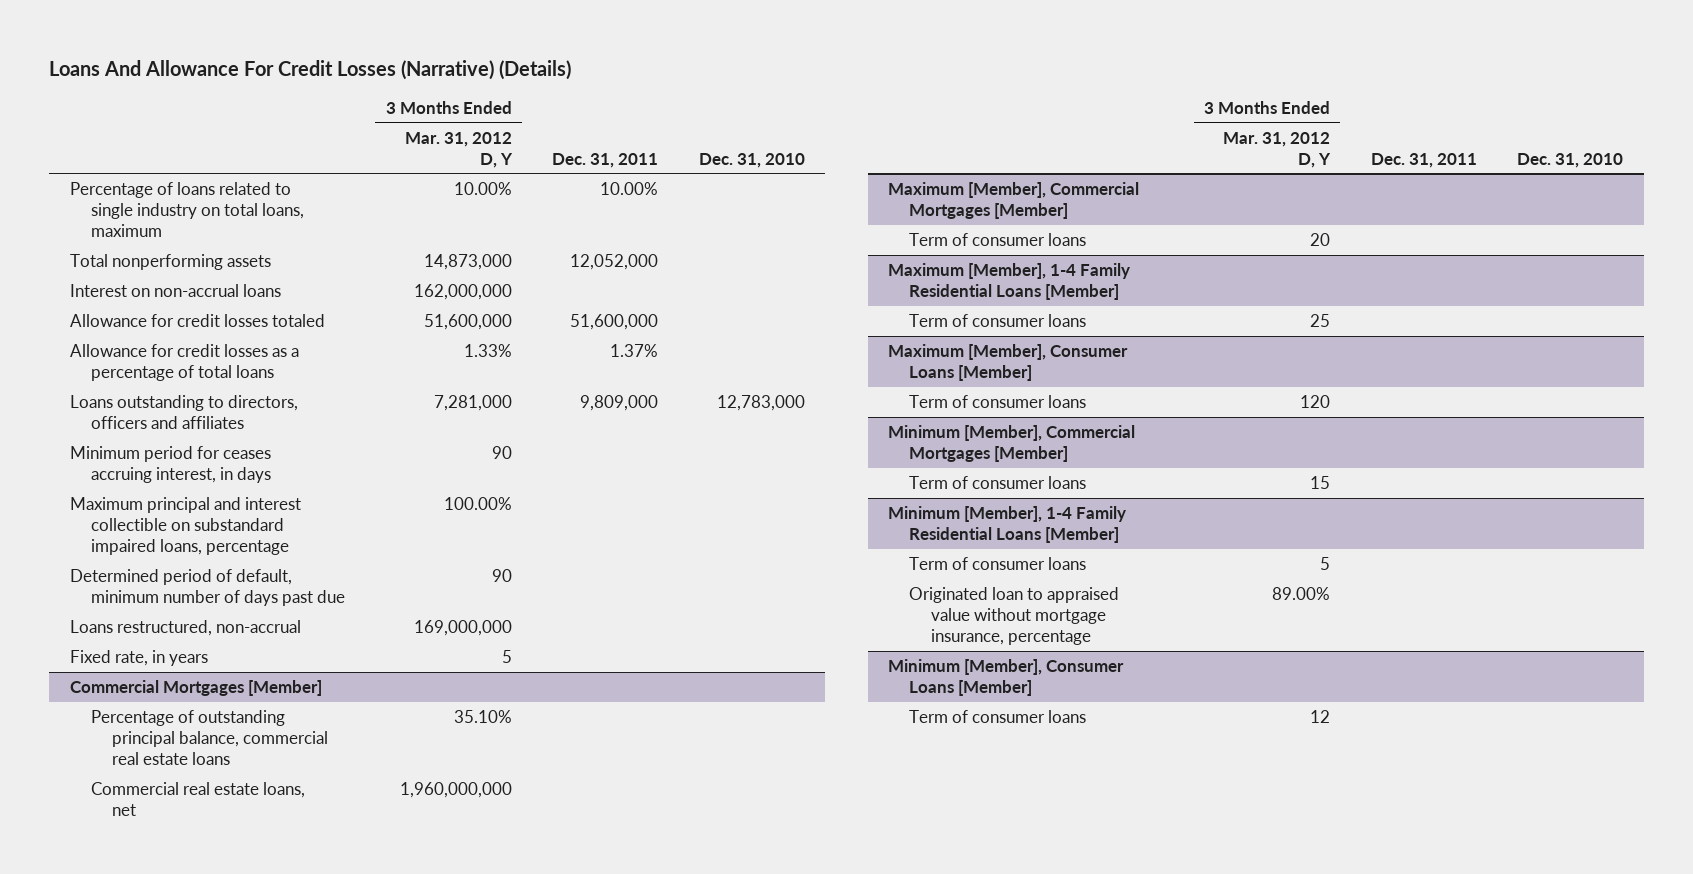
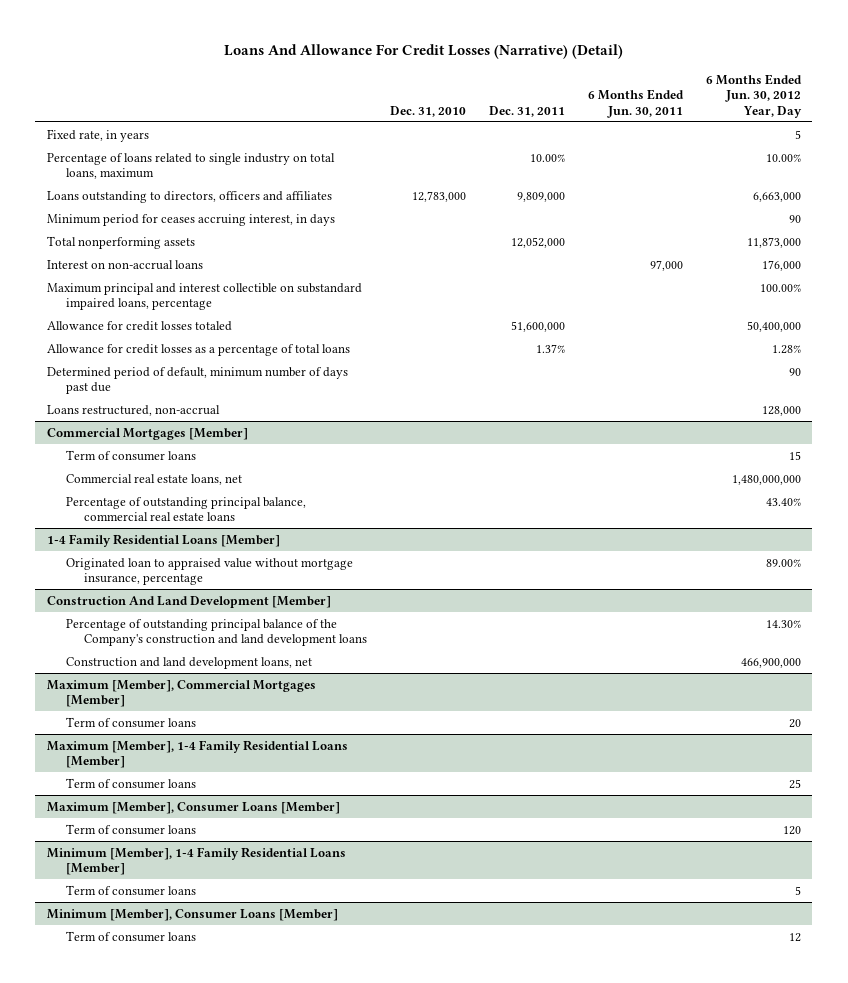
- Loans And Allowance For Credit Losses (Narrative) (Details)
+ Loans And Allowance For Credit Losses (Narrative) (Detail)
- | 3 Months Ended Mar. 31, 2012 D, Y | Dec. 31, 2011 | Dec. 31, 2010
+ | Dec. 31, 2010 | Dec. 31, 2011 | 6 Months Ended Jun. 30, 2011 | 6 Months Ended Jun. 30, 2012 Year, Day
moved up: Fixed rate, in years | | | | 5
moved up: Loans outstanding to directors, officers and affiliates | 12,783,000 | 9,809,000 | | 6,663,000
moved up: Minimum period for ceases accruing interest, in days | | | | 90
moved up: Maximum principal and interest collectible on substandard impaired loans, percentage | | | | 100.00%
@ Commercial Mortgages [Member]
+ Term of consumer loans | | | | 15
moved down: Percentage of outstanding principal balance, commercial real estate loans | | | | 43.40%
+ 1-4 Family Residential Loans [Member]
+ Originated loan to appraised value without mortgage insurance, percentage | | | | 89.00%
+ Construction And Land Development [Member]
+ Percentage of outstanding principal balance of the Company's construction and land development loans | | | | 14.30%
+ Construction and land development loans, net | | | | 466,900,000
- Minimum [Member], Commercial Mortgages [Member]
- Term of consumer loans | 15 | |
@ Minimum [Member], 1-4 Family Residential Loans [Member]
- Originated loan to appraised value without mortgage insurance, percentage | 89.00% | |

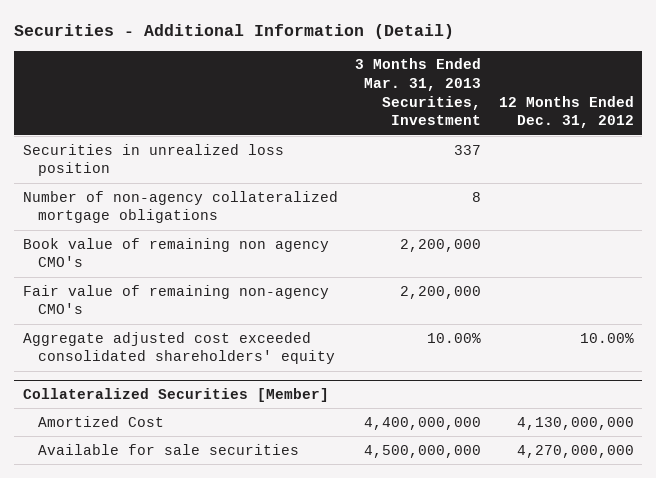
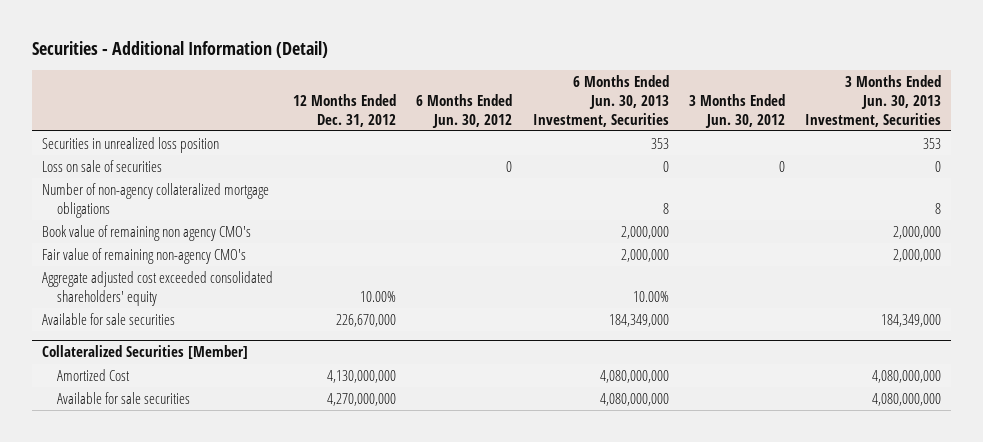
- | 3 Months Ended Mar. 31, 2013 Securities, Investment | 12 Months Ended Dec. 31, 2012
+ | 12 Months Ended Dec. 31, 2012 | 6 Months Ended Jun. 30, 2012 | 6 Months Ended Jun. 30, 2013 Investment, Securities | 3 Months Ended Jun. 30, 2012 | 3 Months Ended Jun. 30, 2013 Investment, Securities
+ Loss on sale of securities | | 0 | 0 | 0 | 0
+ Available for sale securities | 226,670,000 | | 184,349,000 | | 184,349,000

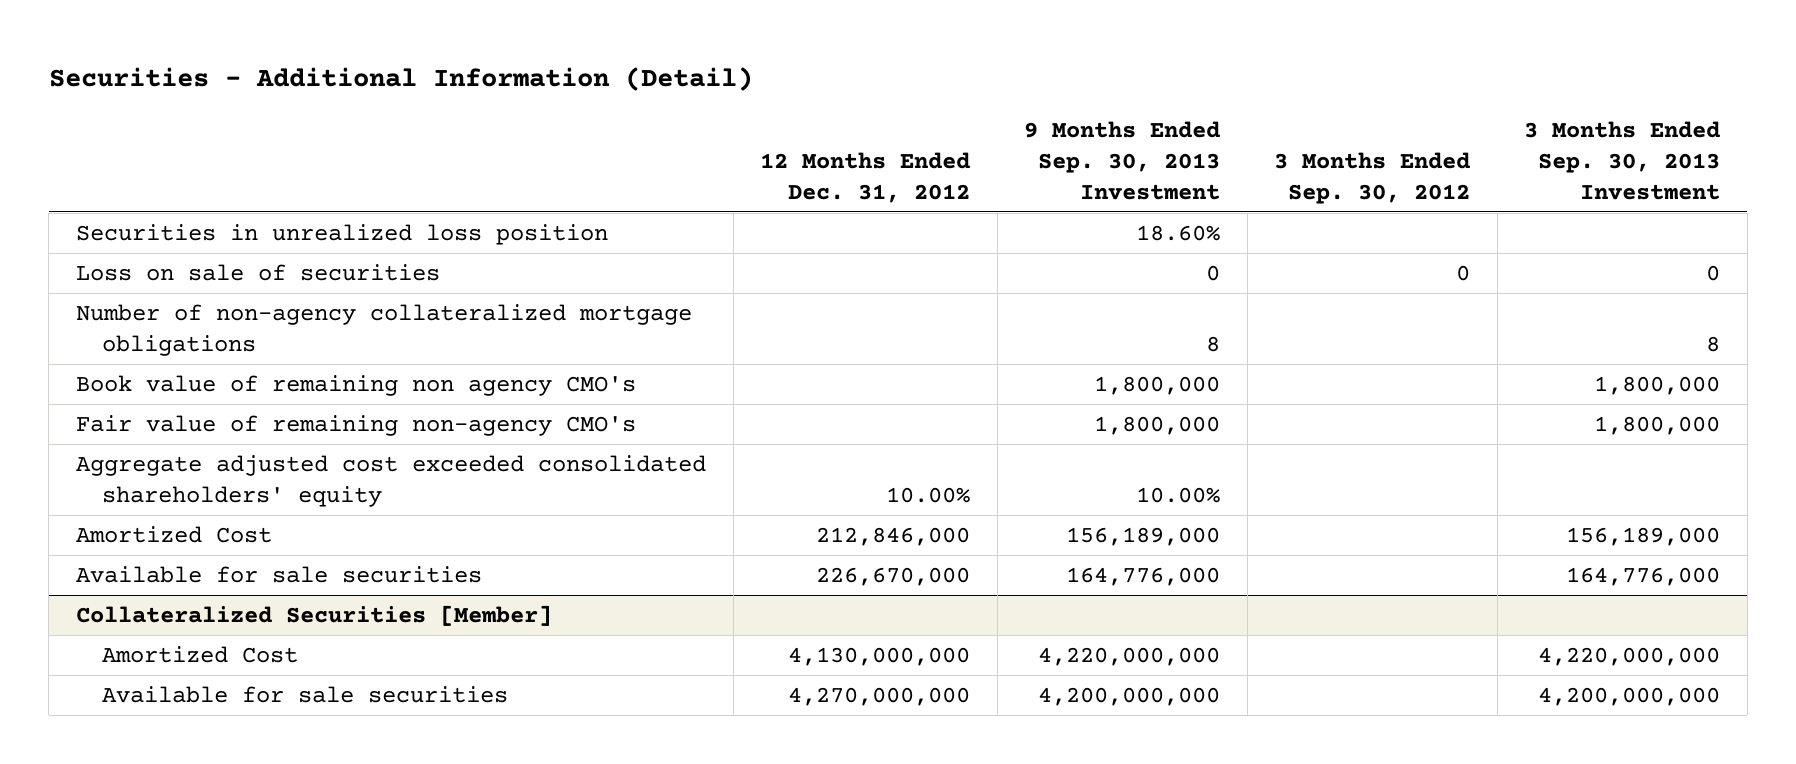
- | 12 Months Ended Dec. 31, 2012 | 6 Months Ended Jun. 30, 2012 | 6 Months Ended Jun. 30, 2013 Investment, Securities | 3 Months Ended Jun. 30, 2012 | 3 Months Ended Jun. 30, 2013 Investment, Securities
+ | 12 Months Ended Dec. 31, 2012 | 9 Months Ended Sep. 30, 2013 Investment | 3 Months Ended Sep. 30, 2012 | 3 Months Ended Sep. 30, 2013 Investment
+ Amortized Cost | 212,846,000 | 156,189,000 | | 156,189,000

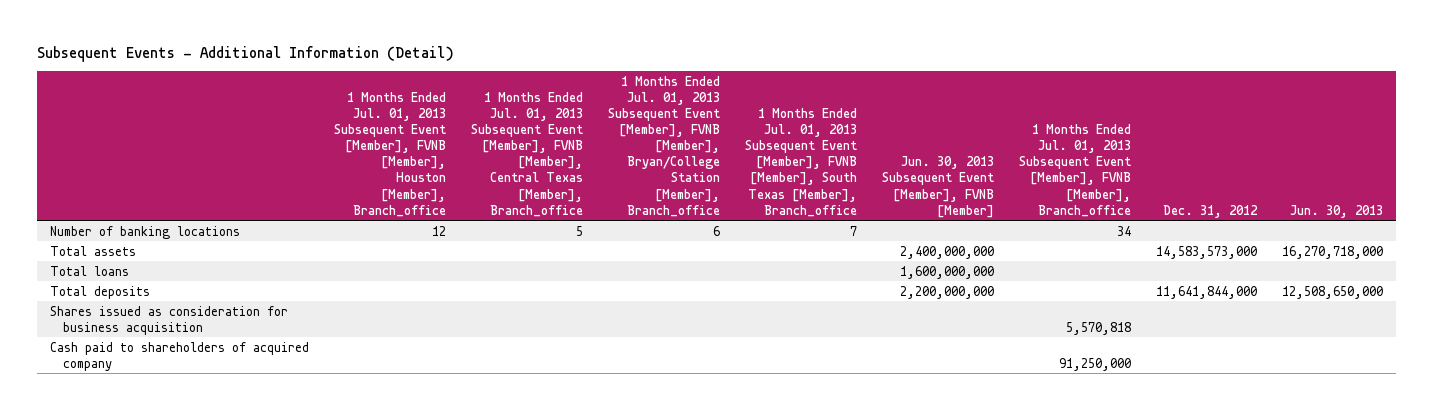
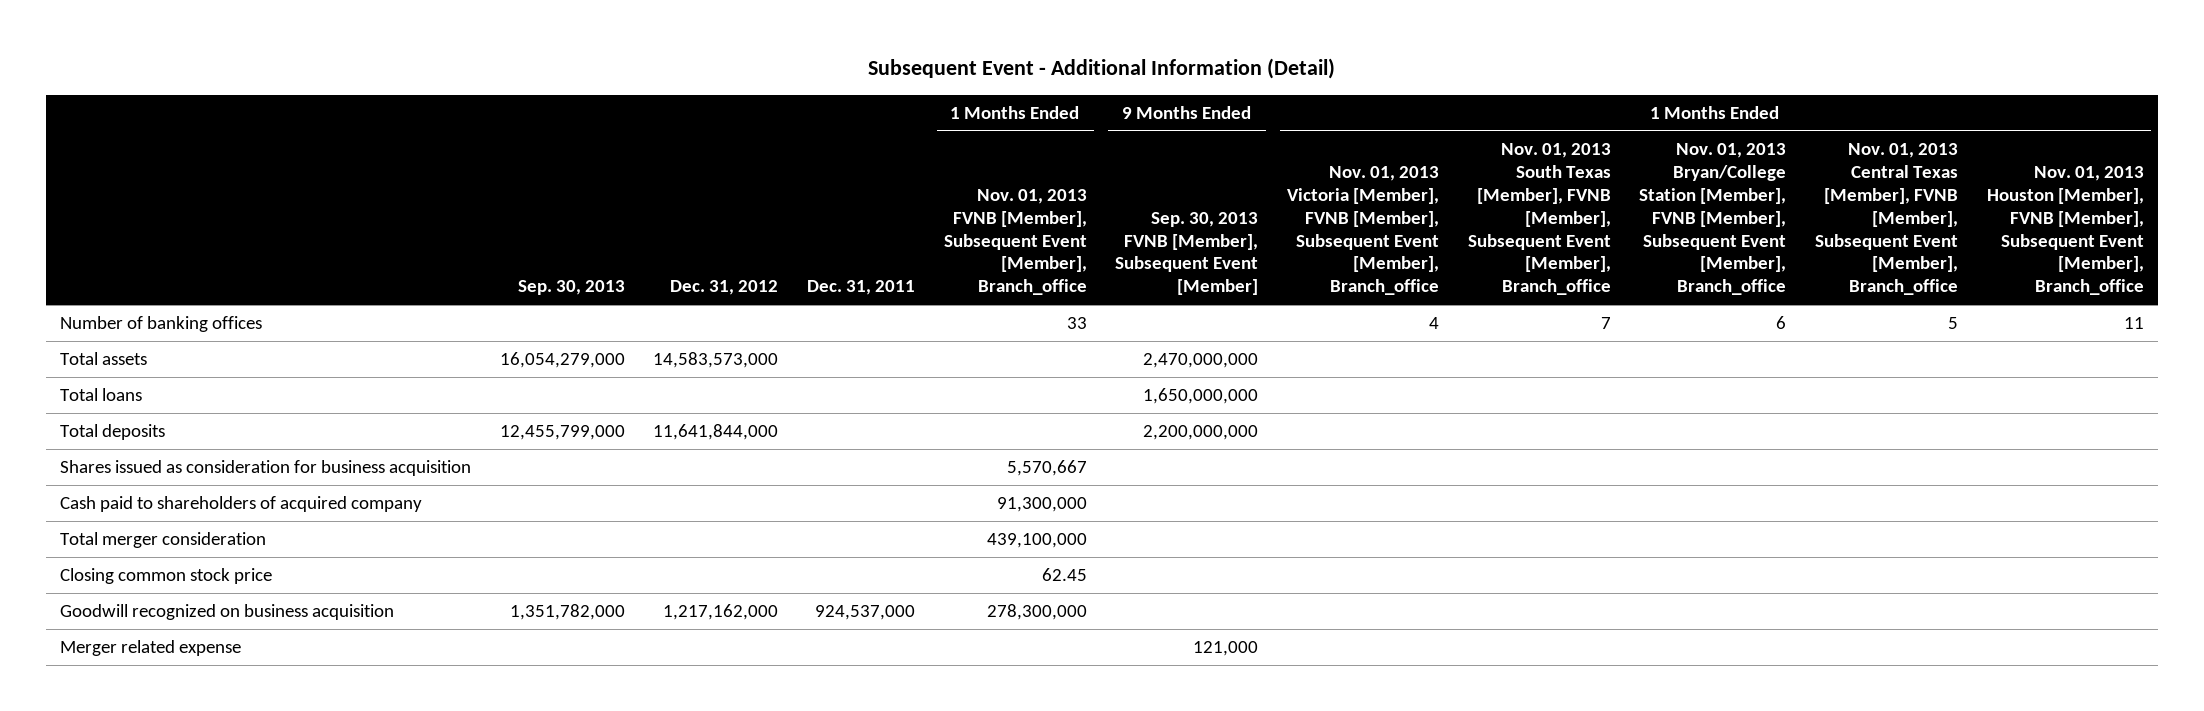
- Subsequent Events - Additional Information (Detail)
+ Subsequent Event - Additional Information (Detail)
- | 1 Months Ended Jul. 01, 2013 Subsequent Event [Member], FVNB [Member], Houston [Member], Branch_office | 1 Months Ended Jul. 01, 2013 Subsequent Event [Member], FVNB [Member], Central Texas [Member], Branch_office | 1 Months Ended Jul. 01, 2013 Subsequent Event [Member], FVNB [Member], Bryan/College Station [Member], Branch_office | 1 Months Ended Jul. 01, 2013 Subsequent Event [Member], FVNB [Member], South Texas [Member], Branch_office | Jun. 30, 2013 Subsequent Event [Member], FVNB [Member] | 1 Months Ended Jul. 01, 2013 Subsequent Event [Member], FVNB [Member], Branch_office | Dec. 31, 2012 | Jun. 30, 2013
+ | Sep. 30, 2013 | Dec. 31, 2012 | Dec. 31, 2011 | 1 Months Ended Nov. 01, 2013 FVNB [Member], Subsequent Event [Member], Branch_office | 9 Months Ended Sep. 30, 2013 FVNB [Member], Subsequent Event [Member] | 1 Months Ended Nov. 01, 2013 Victoria [Member], FVNB [Member], Subsequent Event [Member], Branch_office | 1 Months Ended Nov. 01, 2013 South Texas [Member], FVNB [Member], Subsequent Event [Member], Branch_office | 1 Months Ended Nov. 01, 2013 Bryan/College Station [Member], FVNB [Member], Subsequent Event [Member], Branch_office | 1 Months Ended Nov. 01, 2013 Central Texas [Member], FVNB [Member], Subsequent Event [Member], Branch_office | 1 Months Ended Nov. 01, 2013 Houston [Member], FVNB [Member], Subsequent Event [Member], Branch_office
- Number of banking locations | 12 | 5 | 6 | 7 | | 34 | |
+ Number of banking offices | | | | 33 | | 4 | 7 | 6 | 5 | 11
+ Total merger consideration | | | | 439,100,000 | | | | | |
+ Closing common stock price | | | | 62.45 | | | | | |
+ Goodwill recognized on business acquisition | 1,351,782,000 | 1,217,162,000 | 924,537,000 | 278,300,000 | | | | | |
+ Merger related expense | | | | | 121,000 | | | | |

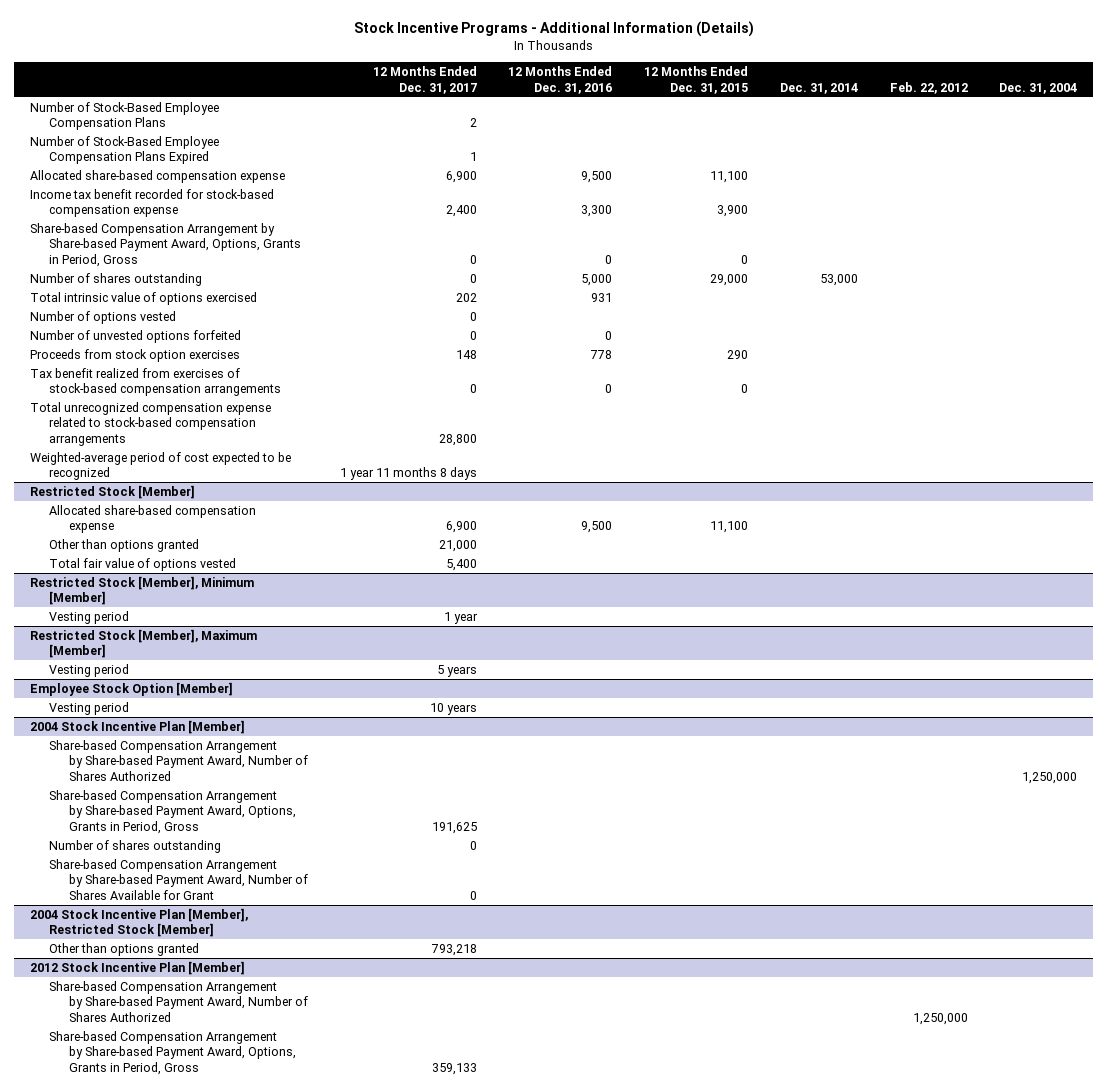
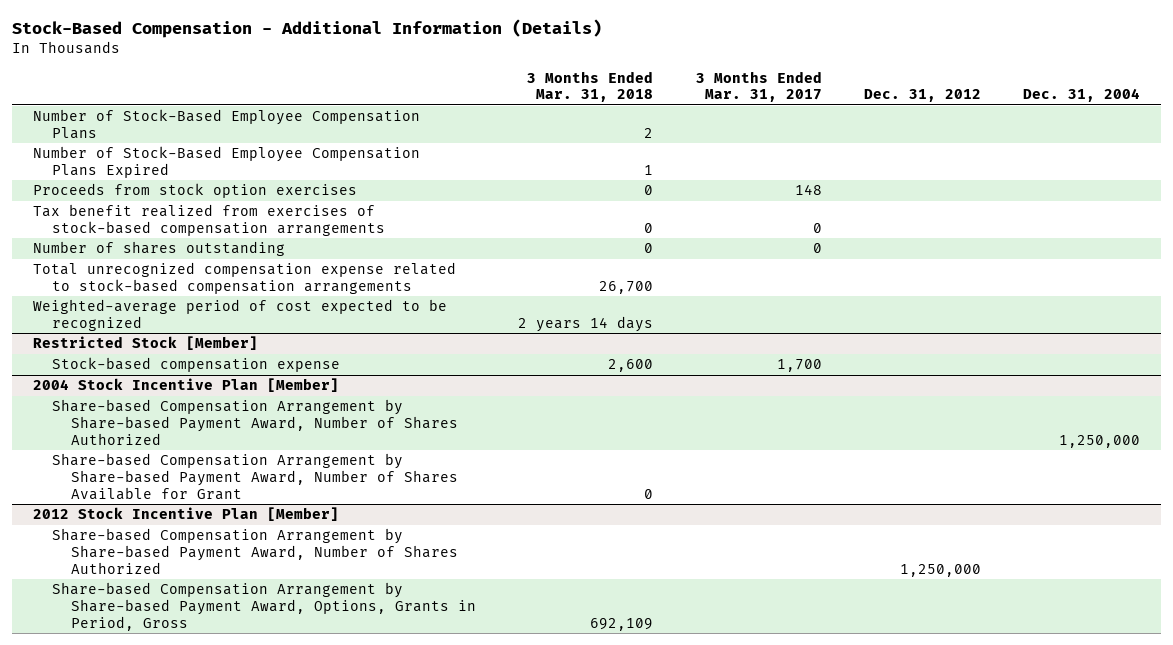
- Stock Incentive Programs - Additional Information (Details)
+ Stock-Based Compensation - Additional Information (Details)
- | 12 Months Ended Dec. 31, 2017 | 12 Months Ended Dec. 31, 2016 | 12 Months Ended Dec. 31, 2015 | Dec. 31, 2014 | Feb. 22, 2012 | Dec. 31, 2004
+ | 3 Months Ended Mar. 31, 2018 | 3 Months Ended Mar. 31, 2017 | Dec. 31, 2012 | Dec. 31, 2004
- Allocated share-based compensation expense | 6,900 | 9,500 | 11,100 | | |
- Income tax benefit recorded for stock-based compensation expense | 2,400 | 3,300 | 3,900 | | |
- Share-based Compensation Arrangement by Share-based Payment Award, Options, Grants in Period, Gross | 0 | 0 | 0 | | |
- Total intrinsic value of options exercised | 202 | 931 | | | |
- Number of options vested | 0 | | | | |
- Number of unvested options forfeited | 0 | 0 | | | |
moved down: Number of shares outstanding | 0 | 0 | |
@ Restricted Stock [Member]
- Allocated share-based compensation expense | 6,900 | 9,500 | 11,100 | | |
- Other than options granted | 21,000 | | | | |
- Total fair value of options vested | 5,400 | | | | |
- Restricted Stock [Member], Minimum [Member]
- Vesting period | 1 year | | | | |
- Restricted Stock [Member], Maximum [Member]
- Vesting period | 5 years | | | | |
- Employee Stock Option [Member]
- Vesting period | 10 years | | | | |
@ Restricted Stock [Member]
+ Stock-based compensation expense | 2,600 | 1,700 | |
@ 2004 Stock Incentive Plan [Member]
- Share-based Compensation Arrangement by Share-based Payment Award, Options, Grants in Period, Gross | 191,625 | | | | |
- Number of shares outstanding | 0 | | | | |
- 2004 Stock Incentive Plan [Member], Restricted Stock [Member]
- Other than options granted | 793,218 | | | | |

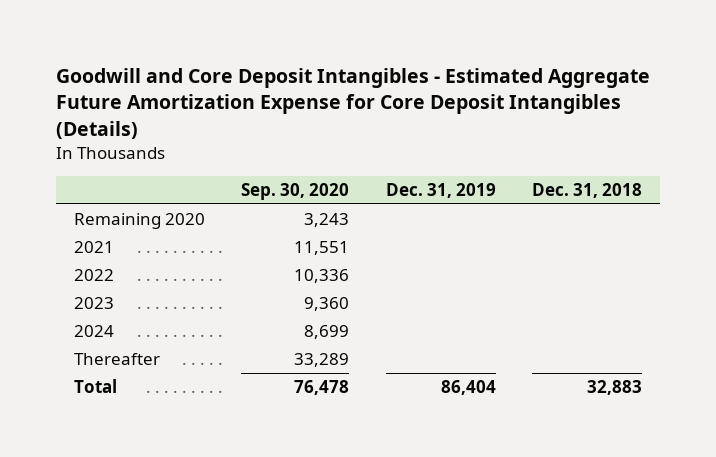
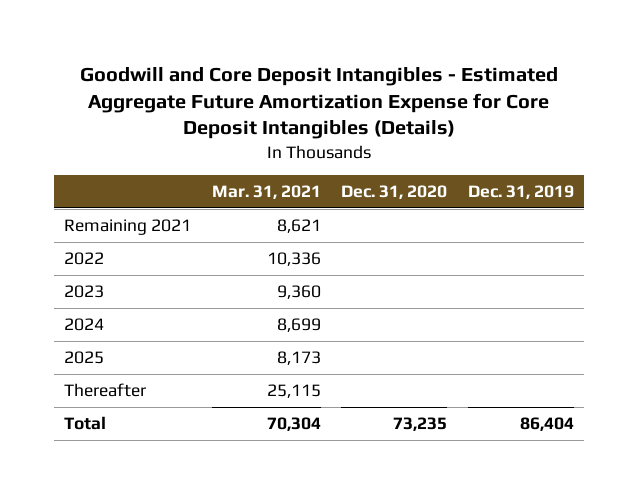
- | Sep. 30, 2020 | Dec. 31, 2019 | Dec. 31, 2018
+ | Mar. 31, 2021 | Dec. 31, 2020 | Dec. 31, 2019
- Remaining 2020 | 3,243 | |
- 2021 | 11,551 | |
+ Remaining 2021 | 8,621 | |
+ 2025 | 8,173 | |

